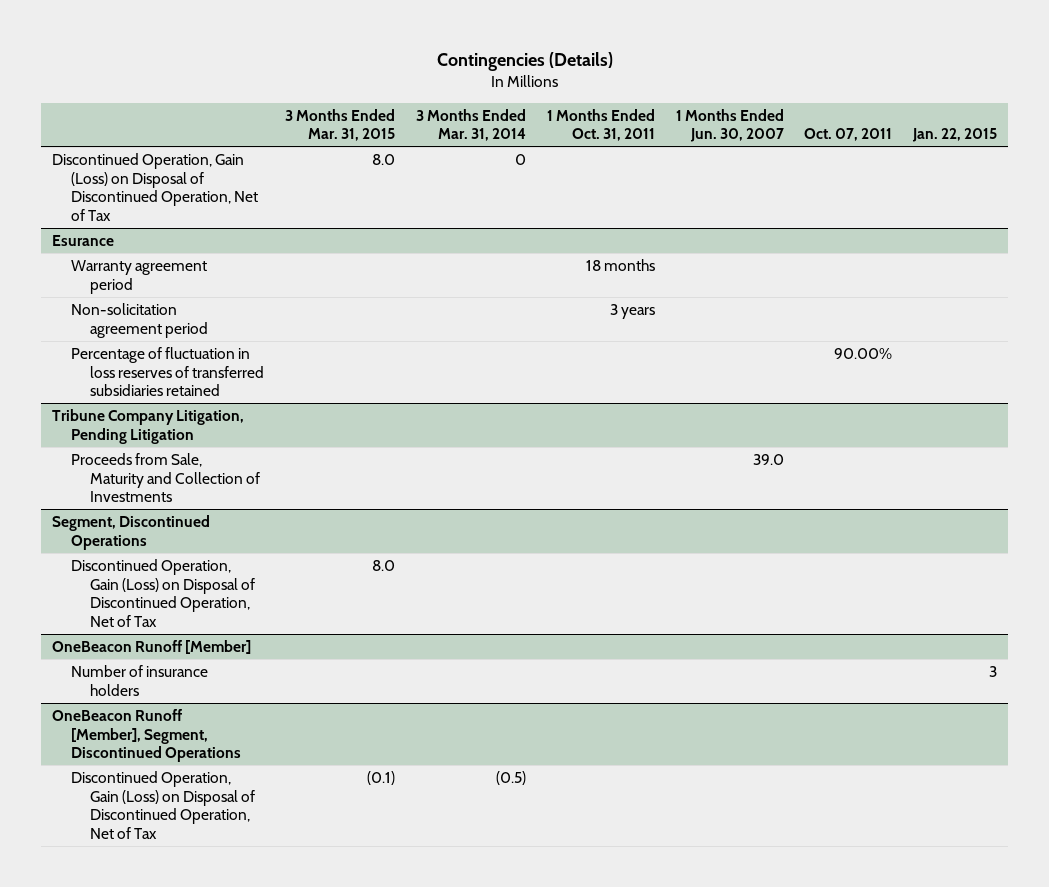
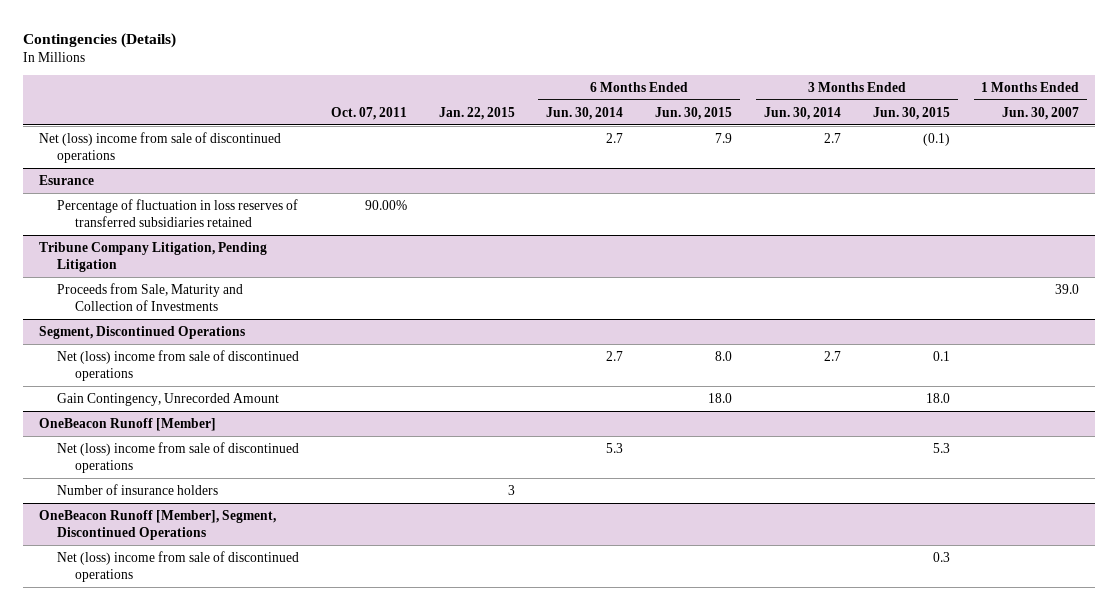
- | 3 Months Ended Mar. 31, 2015 | 3 Months Ended Mar. 31, 2014 | 1 Months Ended Oct. 31, 2011 | 1 Months Ended Jun. 30, 2007 | Oct. 07, 2011 | Jan. 22, 2015
+ | Oct. 07, 2011 | Jan. 22, 2015 | 6 Months Ended Jun. 30, 2014 | 6 Months Ended Jun. 30, 2015 | 3 Months Ended Jun. 30, 2014 | 3 Months Ended Jun. 30, 2015 | 1 Months Ended Jun. 30, 2007
- Discontinued Operation, Gain (Loss) on Disposal of Discontinued Operation, Net of Tax | 8.0 | 0 | | | |
+ Net (loss) income from sale of discontinued operations | | | 2.7 | 7.9 | 2.7 | (0.1) |
@ Esurance
- Warranty agreement period | | | 18 months | | |
- Non-solicitation agreement period | | | 3 years | | |
@ Segment, Discontinued Operations
- Discontinued Operation, Gain (Loss) on Disposal of Discontinued Operation, Net of Tax | 8.0 | | | | |
+ Net (loss) income from sale of discontinued operations | | | 2.7 | 8.0 | 2.7 | 0.1 |
+ Gain Contingency, Unrecorded Amount | | | | 18.0 | | 18.0 |
@ OneBeacon Runoff [Member]
+ Net (loss) income from sale of discontinued operations | | | 5.3 | | | 5.3 |
@ OneBeacon Runoff [Member], Segment, Discontinued Operations
- Discontinued Operation, Gain (Loss) on Disposal of Discontinued Operation, Net of Tax | (0.1) | (0.5) | | | |
+ Net (loss) income from sale of discontinued operations | | | | | | 0.3 |

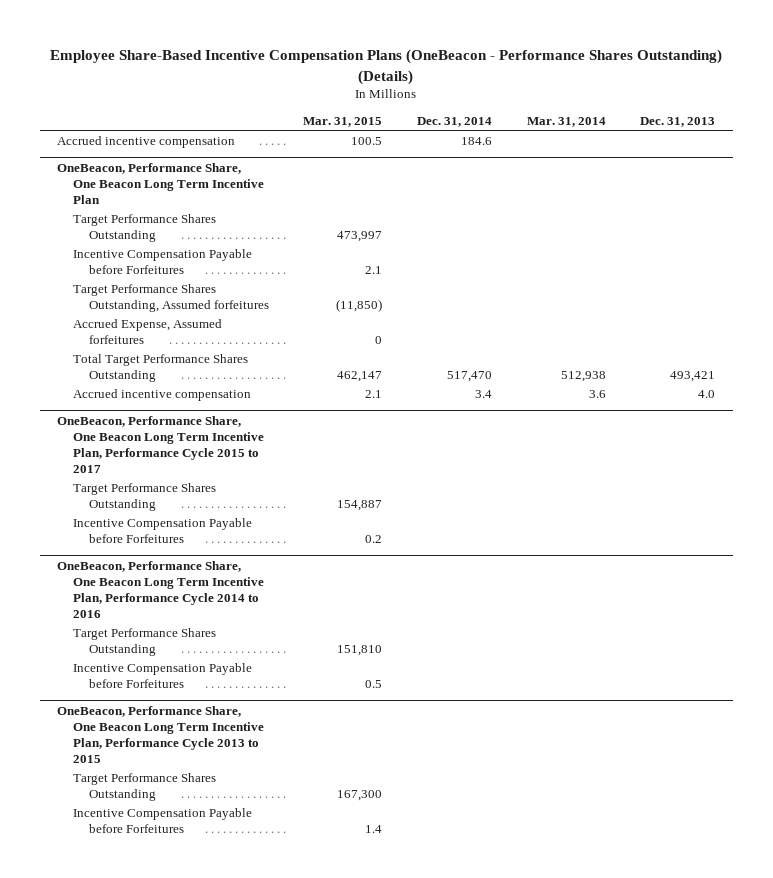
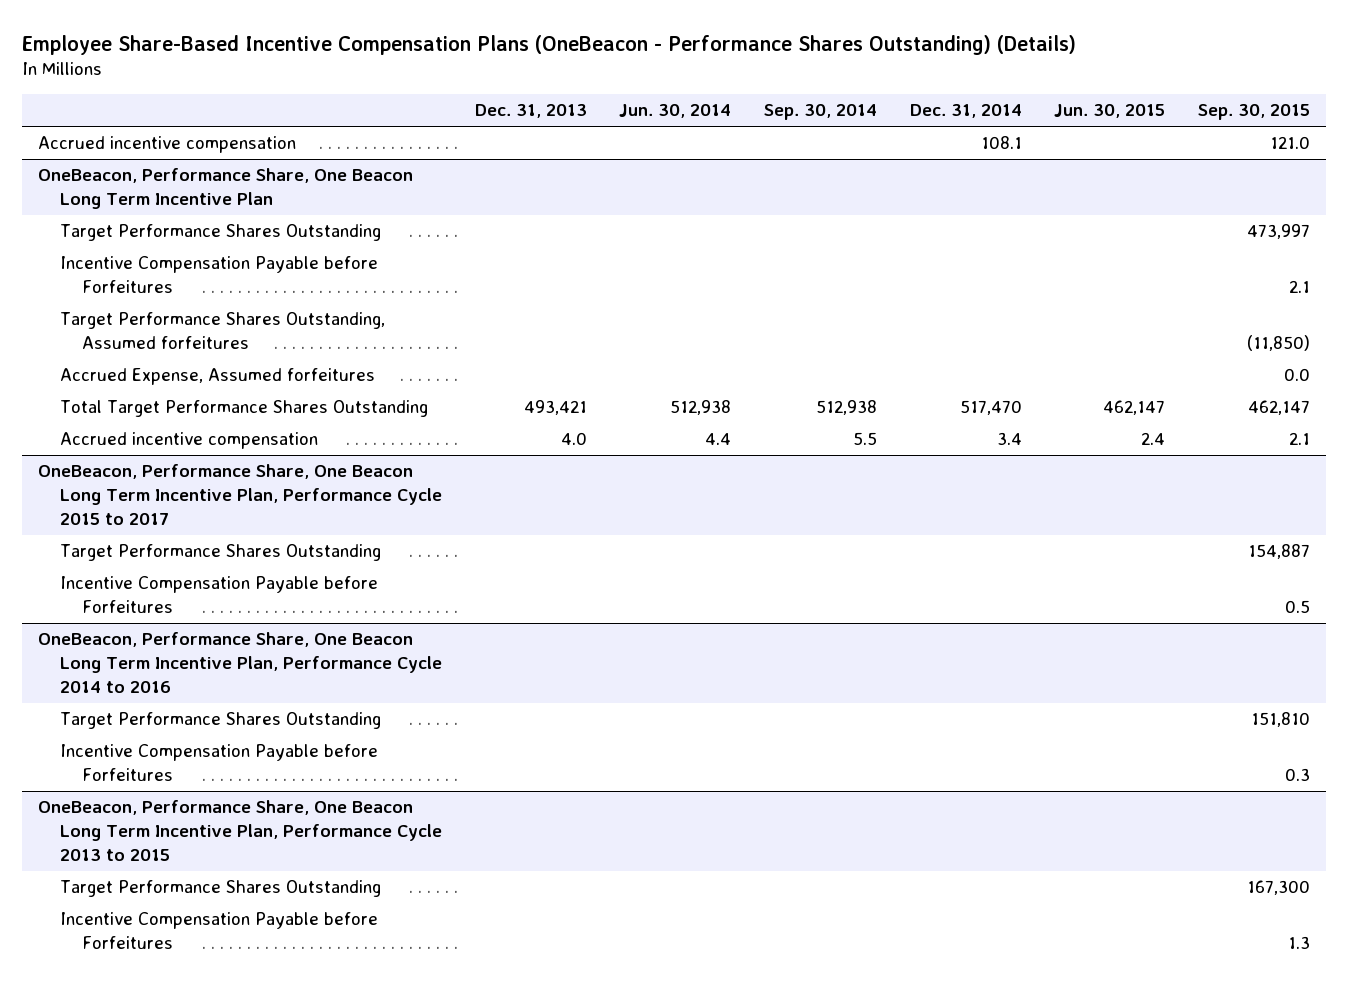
- | Mar. 31, 2015 | Dec. 31, 2014 | Mar. 31, 2014 | Dec. 31, 2013
+ | Dec. 31, 2013 | Jun. 30, 2014 | Sep. 30, 2014 | Dec. 31, 2014 | Jun. 30, 2015 | Sep. 30, 2015
- Accrued incentive compensation | 100.5 | 184.6 | |
+ Accrued incentive compensation | | | | 108.1 | | 121.0

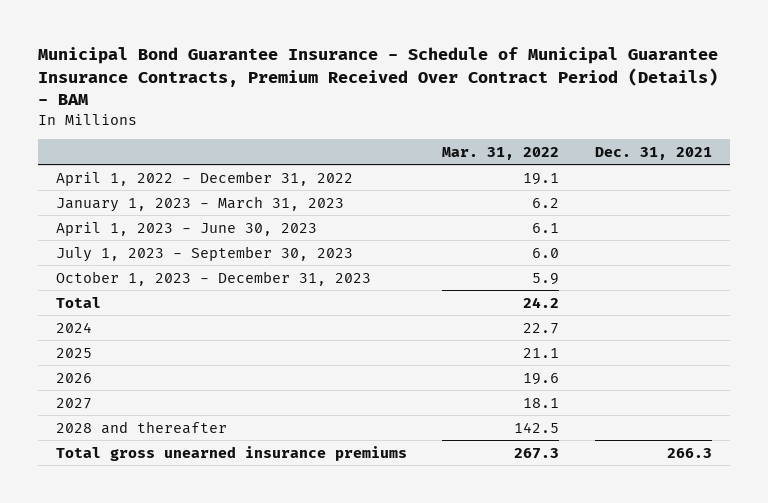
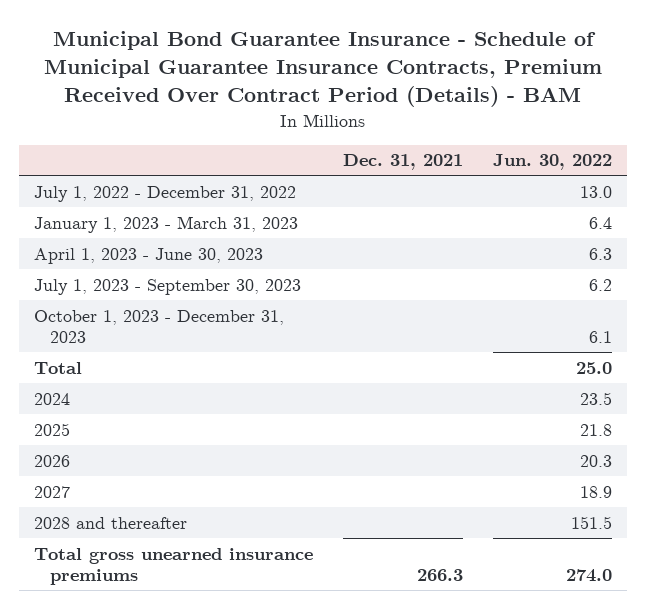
- | Mar. 31, 2022 | Dec. 31, 2021
+ | Dec. 31, 2021 | Jun. 30, 2022
- April 1, 2022 - December 31, 2022 | 19.1 |
+ July 1, 2022 - December 31, 2022 | | 13.0

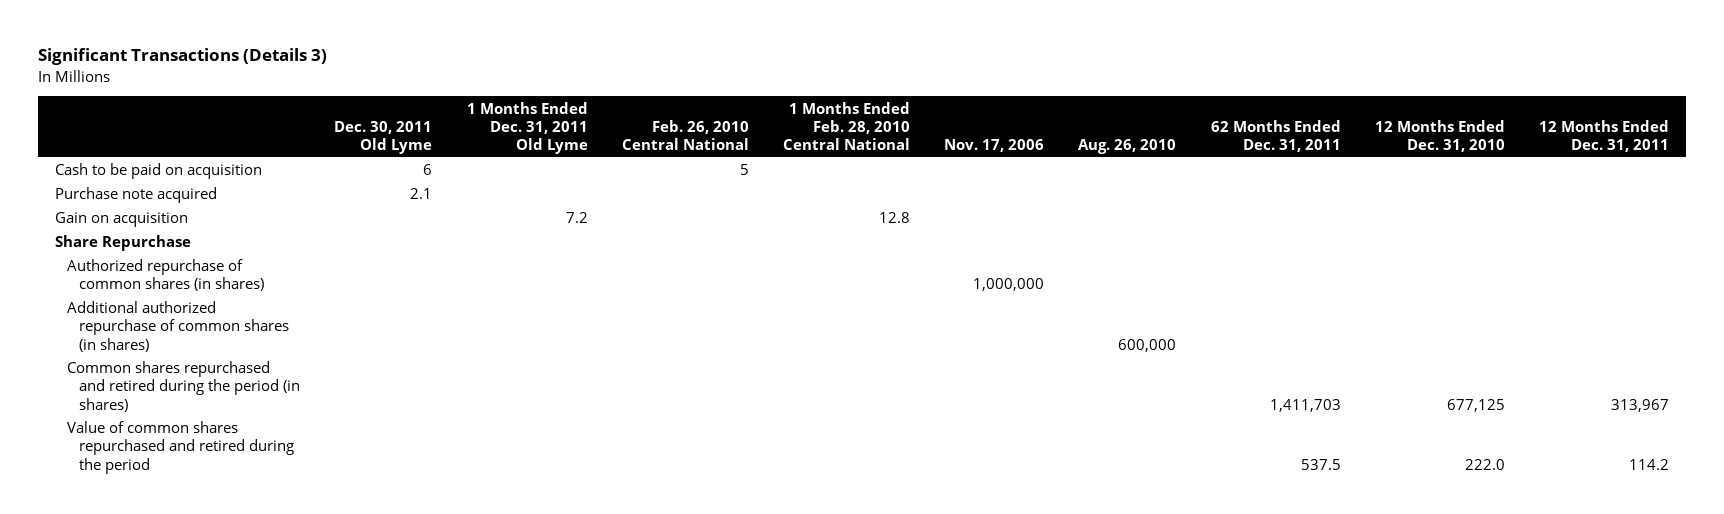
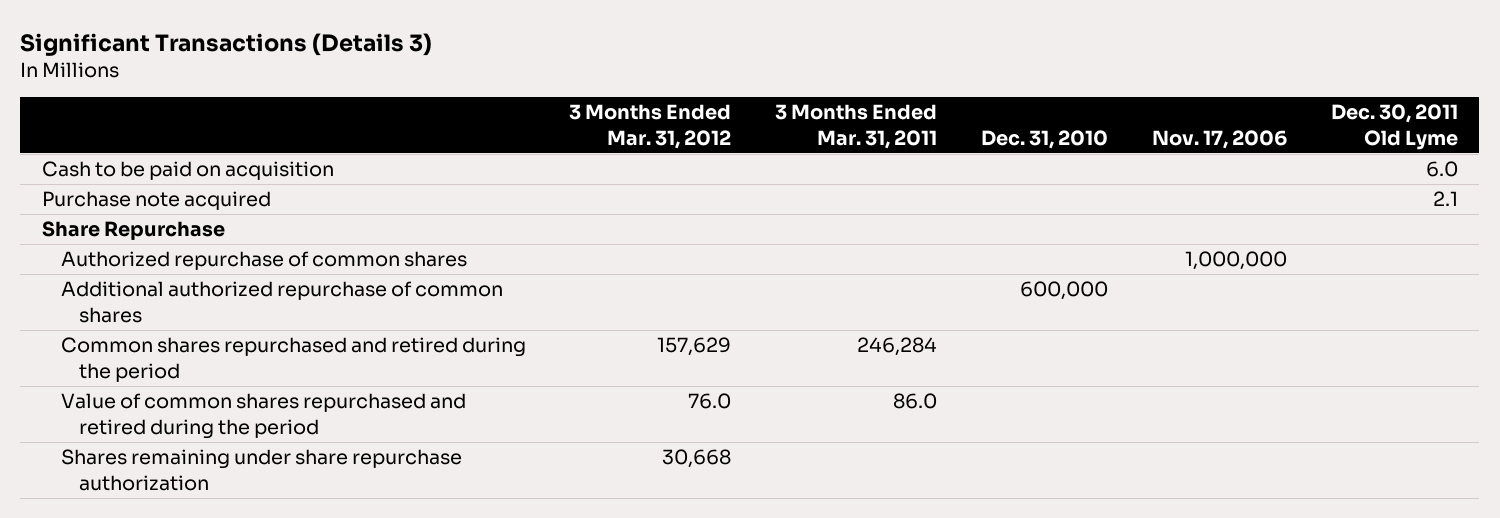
- | Dec. 30, 2011 Old Lyme | 1 Months Ended Dec. 31, 2011 Old Lyme | Feb. 26, 2010 Central National | 1 Months Ended Feb. 28, 2010 Central National | Nov. 17, 2006 | Aug. 26, 2010 | 62 Months Ended Dec. 31, 2011 | 12 Months Ended Dec. 31, 2010 | 12 Months Ended Dec. 31, 2011
+ | 3 Months Ended Mar. 31, 2012 | 3 Months Ended Mar. 31, 2011 | Dec. 31, 2010 | Nov. 17, 2006 | Dec. 30, 2011 Old Lyme
- Cash to be paid on acquisition | 6 | | 5 | | | | | |
+ Cash to be paid on acquisition | | | | | 6.0
- Gain on acquisition | | 7.2 | | 12.8 | | | | |
- Authorized repurchase of common shares (in shares) | | | | | 1,000,000 | | | |
- Additional authorized repurchase of common shares (in shares) | | | | | | 600,000 | | |
- Common shares repurchased and retired during the period (in shares) | | | | | | | 1,411,703 | 677,125 | 313,967
+ Authorized repurchase of common shares | | | | 1,000,000 |
+ Additional authorized repurchase of common shares | | | 600,000 | |
+ Common shares repurchased and retired during the period | 157,629 | 246,284 | | |
+ Shares remaining under share repurchase authorization | 30,668 | | | |

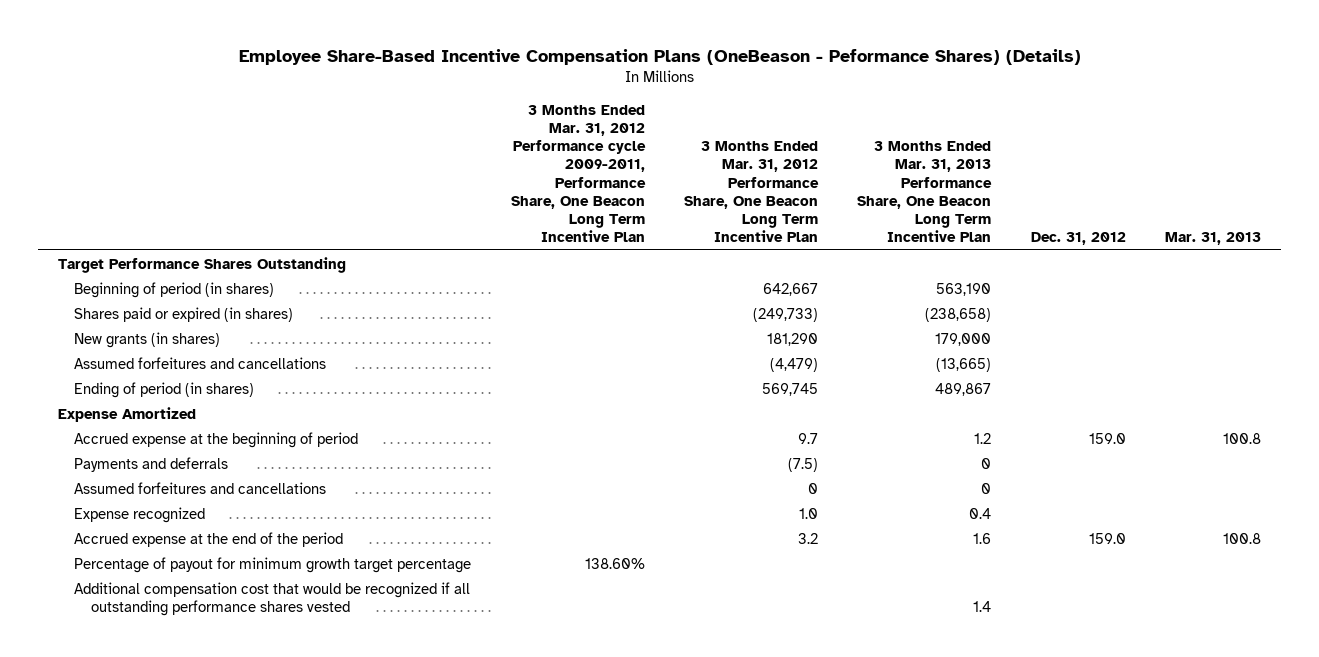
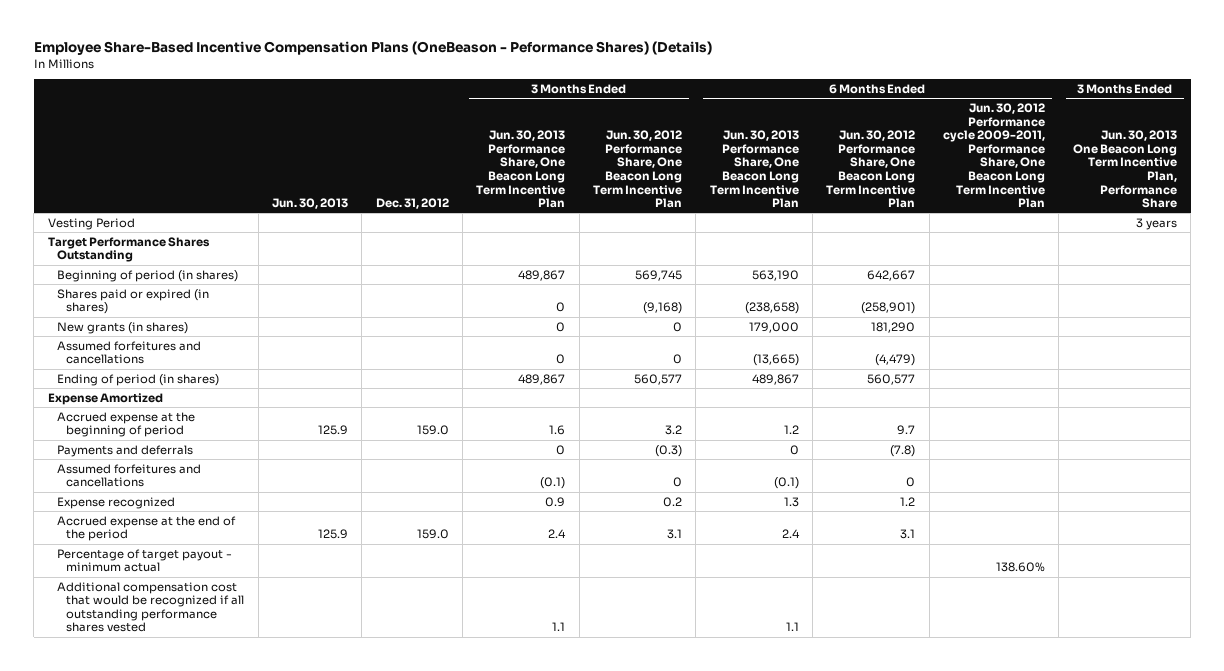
- | 3 Months Ended Mar. 31, 2012 Performance cycle 2009-2011, Performance Share, One Beacon Long Term Incentive Plan | 3 Months Ended Mar. 31, 2012 Performance Share, One Beacon Long Term Incentive Plan | 3 Months Ended Mar. 31, 2013 Performance Share, One Beacon Long Term Incentive Plan | Dec. 31, 2012 | Mar. 31, 2013
+ | Jun. 30, 2013 | Dec. 31, 2012 | 3 Months Ended Jun. 30, 2013 Performance Share, One Beacon Long Term Incentive Plan | 3 Months Ended Jun. 30, 2012 Performance Share, One Beacon Long Term Incentive Plan | 6 Months Ended Jun. 30, 2013 Performance Share, One Beacon Long Term Incentive Plan | 6 Months Ended Jun. 30, 2012 Performance Share, One Beacon Long Term Incentive Plan | 6 Months Ended Jun. 30, 2012 Performance cycle 2009-2011, Performance Share, One Beacon Long Term Incentive Plan | 3 Months Ended Jun. 30, 2013 One Beacon Long Term Incentive Plan, Performance Share
+ Vesting Period | | | | | | | | 3 years
- Percentage of payout for minimum growth target percentage | 138.60% | | | |
+ Percentage of target payout - minimum actual | | | | | | | 138.60% |

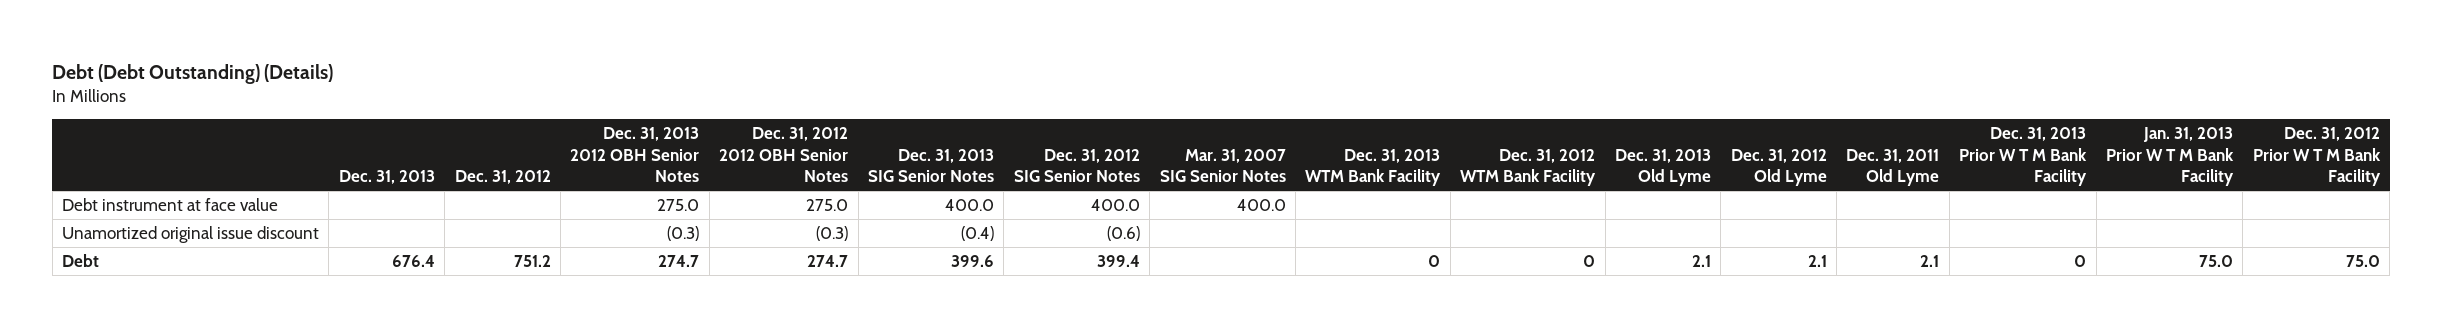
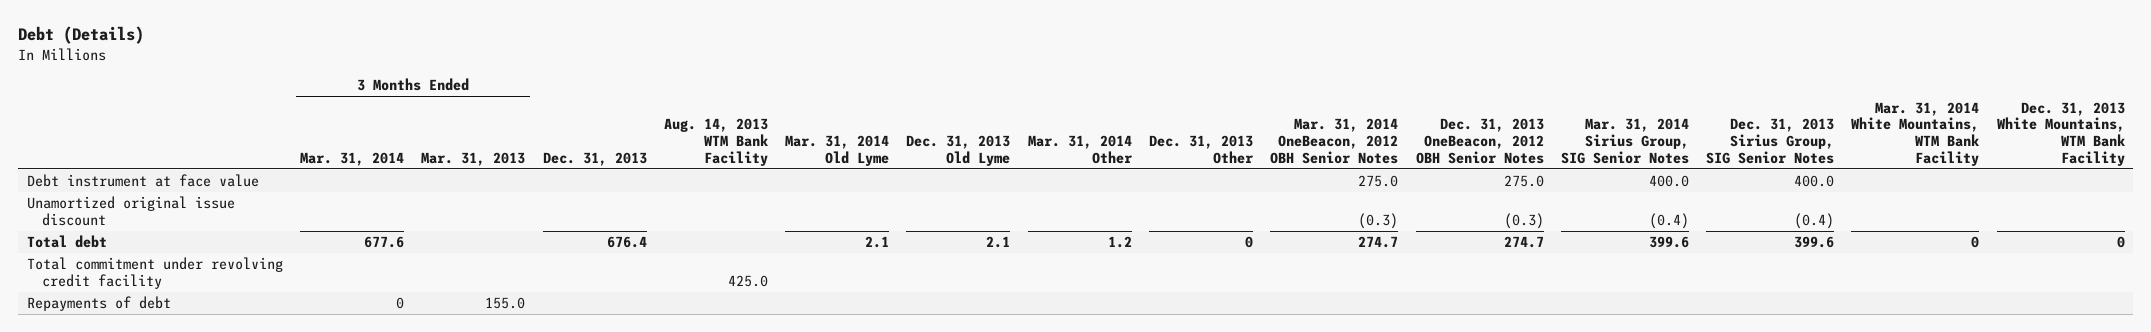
- Debt (Debt Outstanding) (Details)
+ Debt (Details)
- | Dec. 31, 2013 | Dec. 31, 2012 | Dec. 31, 2013 2012 OBH Senior Notes | Dec. 31, 2012 2012 OBH Senior Notes | Dec. 31, 2013 SIG Senior Notes | Dec. 31, 2012 SIG Senior Notes | Mar. 31, 2007 SIG Senior Notes | Dec. 31, 2013 WTM Bank Facility | Dec. 31, 2012 WTM Bank Facility | Dec. 31, 2013 Old Lyme | Dec. 31, 2012 Old Lyme | Dec. 31, 2011 Old Lyme | Dec. 31, 2013 Prior W T M Bank Facility | Jan. 31, 2013 Prior W T M Bank Facility | Dec. 31, 2012 Prior W T M Bank Facility
+ | 3 Months Ended Mar. 31, 2014 | 3 Months Ended Mar. 31, 2013 | Dec. 31, 2013 | Aug. 14, 2013 WTM Bank Facility | Mar. 31, 2014 Old Lyme | Dec. 31, 2013 Old Lyme | Mar. 31, 2014 Other | Dec. 31, 2013 Other | Mar. 31, 2014 OneBeacon, 2012 OBH Senior Notes | Dec. 31, 2013 OneBeacon, 2012 OBH Senior Notes | Mar. 31, 2014 Sirius Group, SIG Senior Notes | Dec. 31, 2013 Sirius Group, SIG Senior Notes | Mar. 31, 2014 White Mountains, WTM Bank Facility | Dec. 31, 2013 White Mountains, WTM Bank Facility
- Debt | 676.4 | 751.2 | 274.7 | 274.7 | 399.6 | 399.4 | | 0 | 0 | 2.1 | 2.1 | 2.1 | 0 | 75.0 | 75.0
+ Total debt | 677.6 | | 676.4 | | 2.1 | 2.1 | 1.2 | 0 | 274.7 | 274.7 | 399.6 | 399.6 | 0 | 0
+ Total commitment under revolving credit facility | | | | 425.0 | | | | | | | | | |
+ Repayments of debt | 0 | 155.0 | | | | | | | | | | | |

